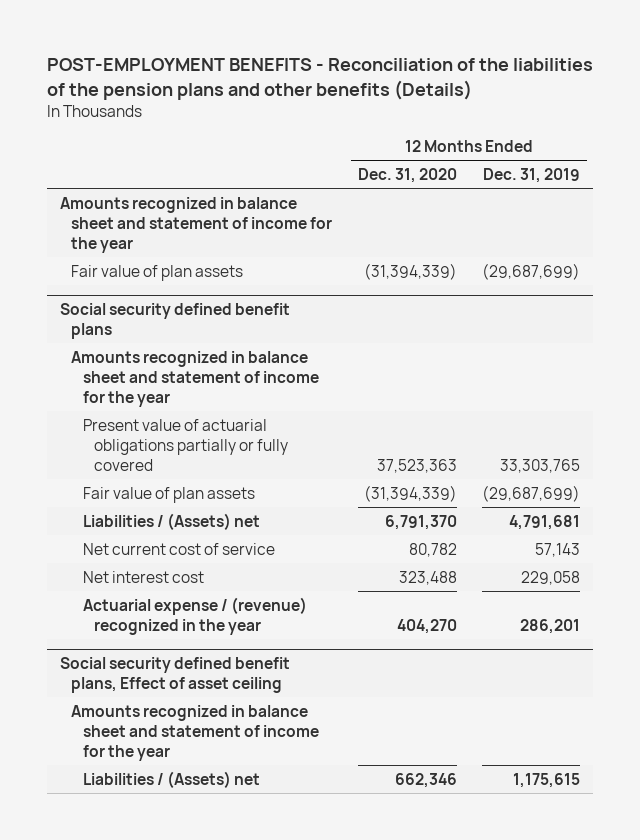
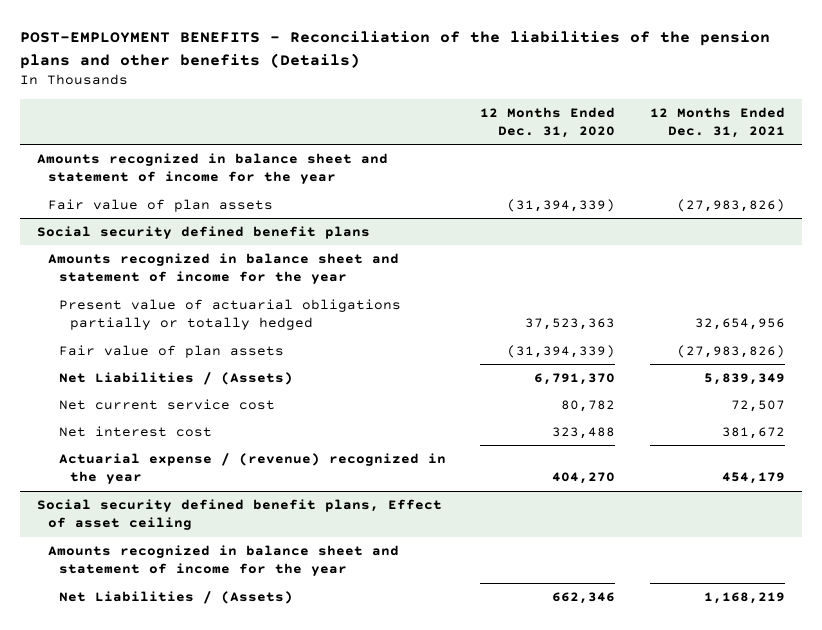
- | 12 Months Ended Dec. 31, 2020 | 12 Months Ended Dec. 31, 2019
+ | 12 Months Ended Dec. 31, 2020 | 12 Months Ended Dec. 31, 2021
@ Social security defined benefit plans
- Present value of actuarial obligations partially or fully covered | 37,523,363 | 33,303,765
+ Present value of actuarial obligations partially or totally hedged | 37,523,363 | 32,654,956
- Liabilities / (Assets) net | 6,791,370 | 4,791,681
- Net current cost of service | 80,782 | 57,143
+ Net Liabilities / (Assets) | 6,791,370 | 5,839,349
+ Net current service cost | 80,782 | 72,507
@ Social security defined benefit plans, Effect of asset ceiling
- Liabilities / (Assets) net | 662,346 | 1,175,615
+ Net Liabilities / (Assets) | 662,346 | 1,168,219

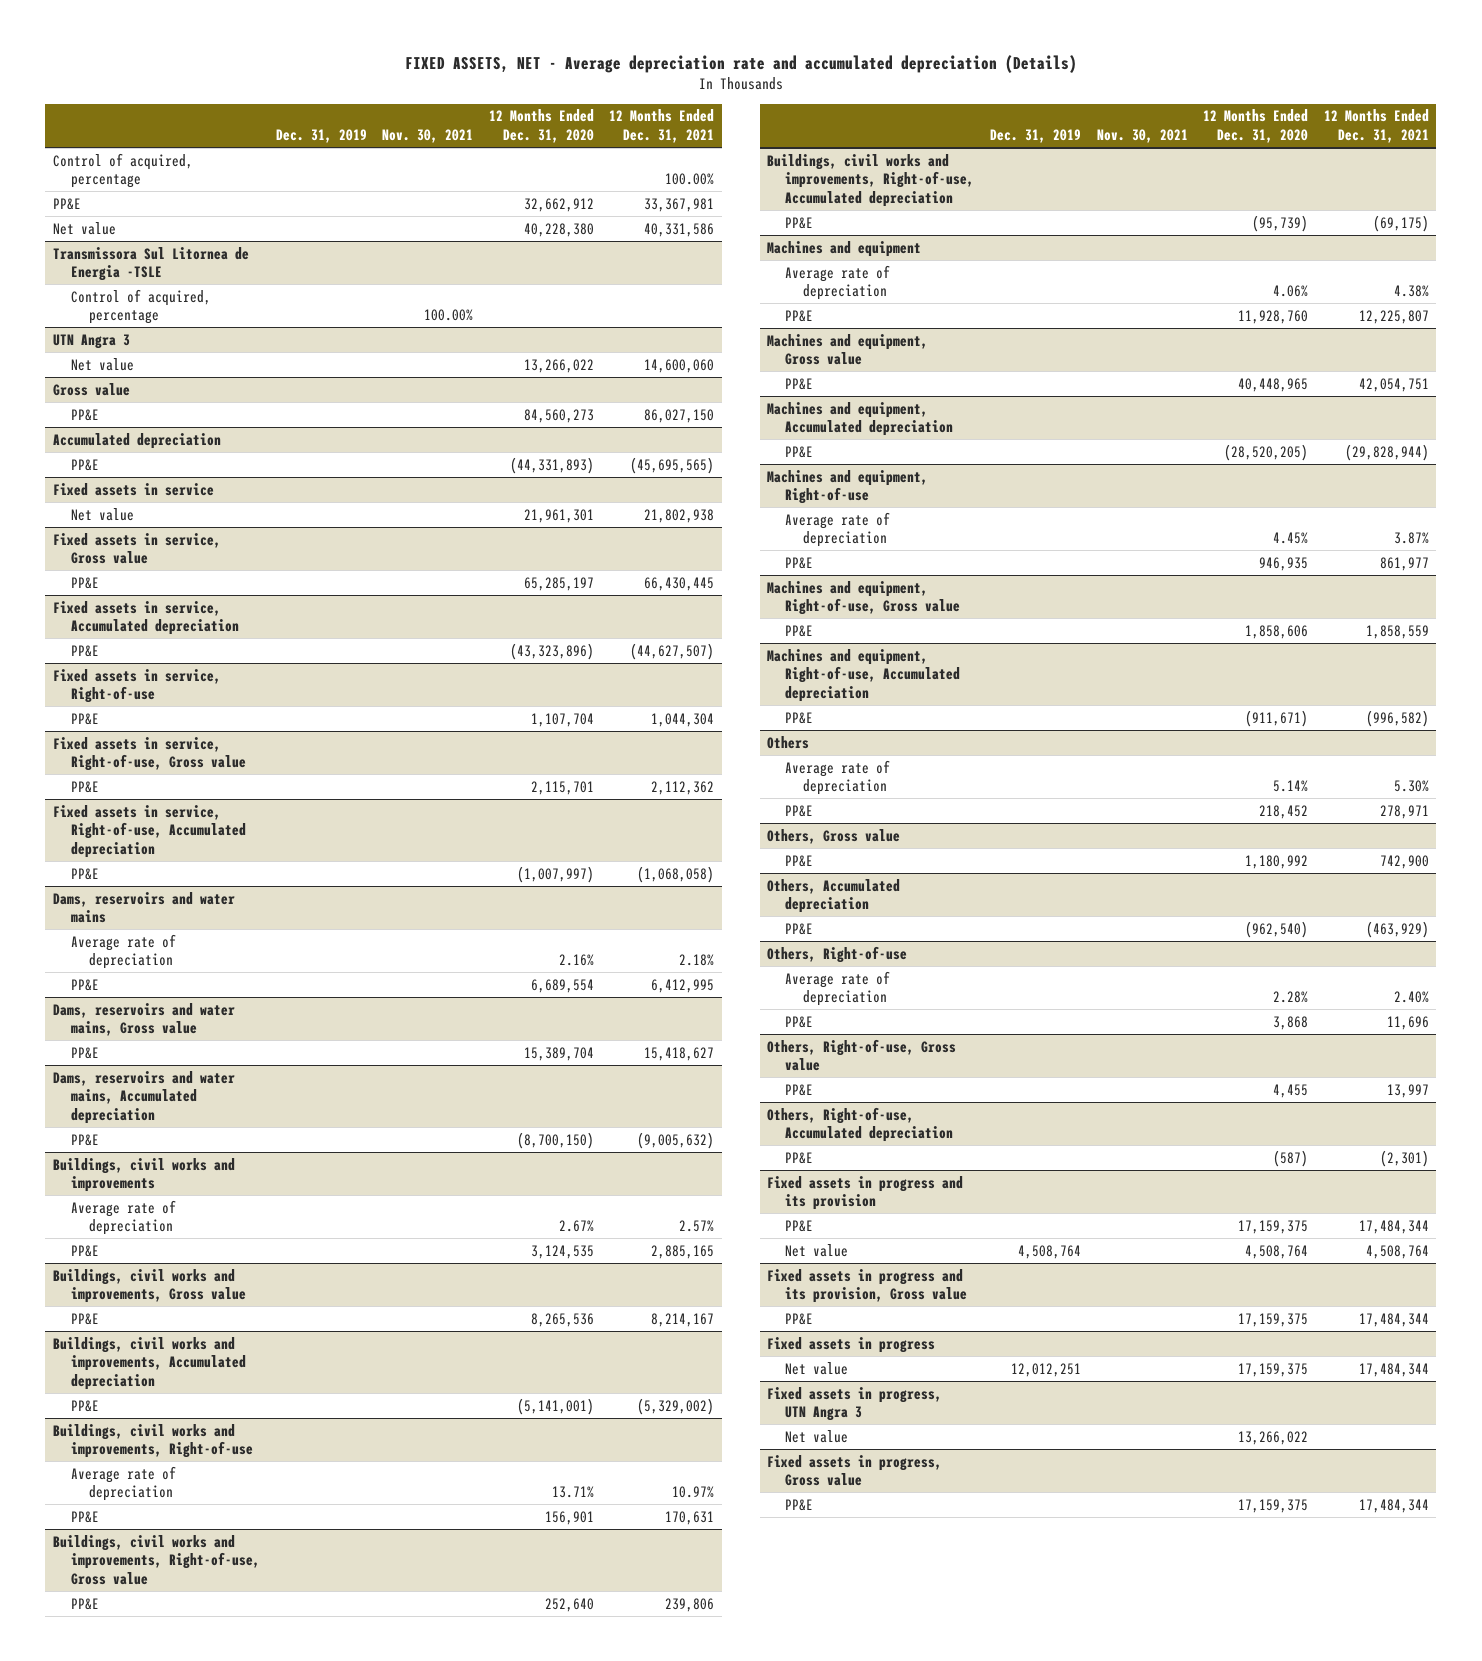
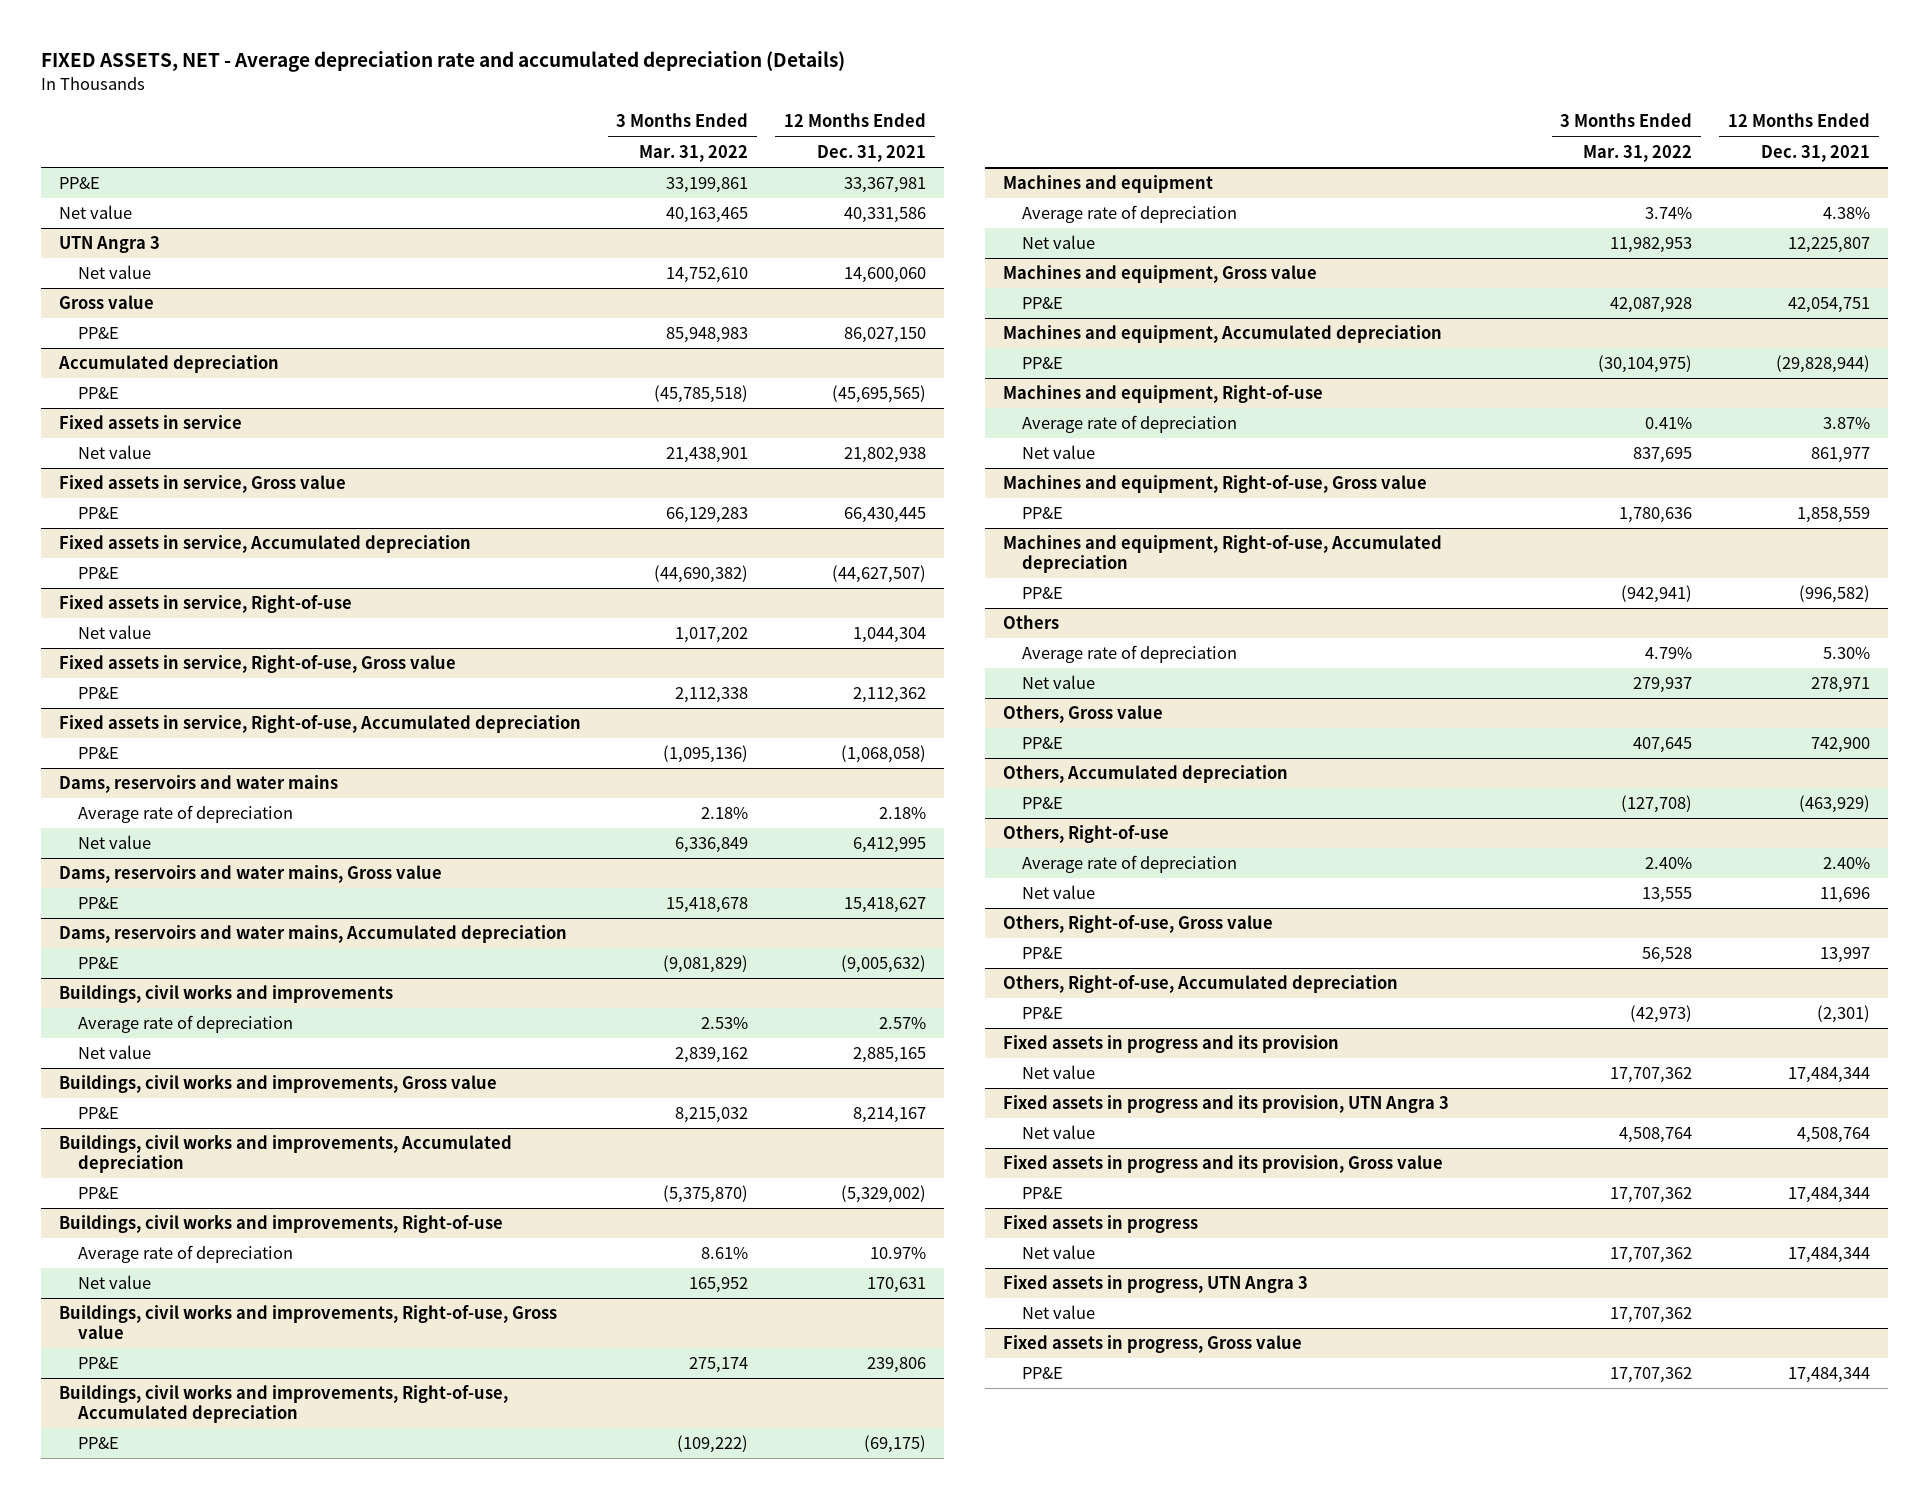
- | Dec. 31, 2019 | Nov. 30, 2021 | 12 Months Ended Dec. 31, 2020 | 12 Months Ended Dec. 31, 2021
+ | 3 Months Ended Mar. 31, 2022 | 12 Months Ended Dec. 31, 2021
- Control of acquired, percentage | | | | 100.00%
- Transmissora Sul Litornea de Energia -TSLE
- Control of acquired, percentage | | 100.00% | |
@ Fixed assets in service, Right-of-use
- PP&E | | | 1,107,704 | 1,044,304
+ Net value | 1,017,202 | 1,044,304
@ Dams, reservoirs and water mains
- PP&E | | | 6,689,554 | 6,412,995
+ Net value | 6,336,849 | 6,412,995
@ Buildings, civil works and improvements
- PP&E | | | 3,124,535 | 2,885,165
+ Net value | 2,839,162 | 2,885,165
@ Buildings, civil works and improvements, Right-of-use
- PP&E | | | 156,901 | 170,631
+ Net value | 165,952 | 170,631
@ Machines and equipment
- PP&E | | | 11,928,760 | 12,225,807
+ Net value | 11,982,953 | 12,225,807
@ Machines and equipment, Right-of-use
- PP&E | | | 946,935 | 861,977
+ Net value | 837,695 | 861,977
@ Others
- PP&E | | | 218,452 | 278,971
+ Net value | 279,937 | 278,971
@ Others, Right-of-use
- PP&E | | | 3,868 | 11,696
+ Net value | 13,555 | 11,696
@ Fixed assets in progress and its provision
- PP&E | | | 17,159,375 | 17,484,344
+ Net value | 17,707,362 | 17,484,344
+ Fixed assets in progress and its provision, UTN Angra 3

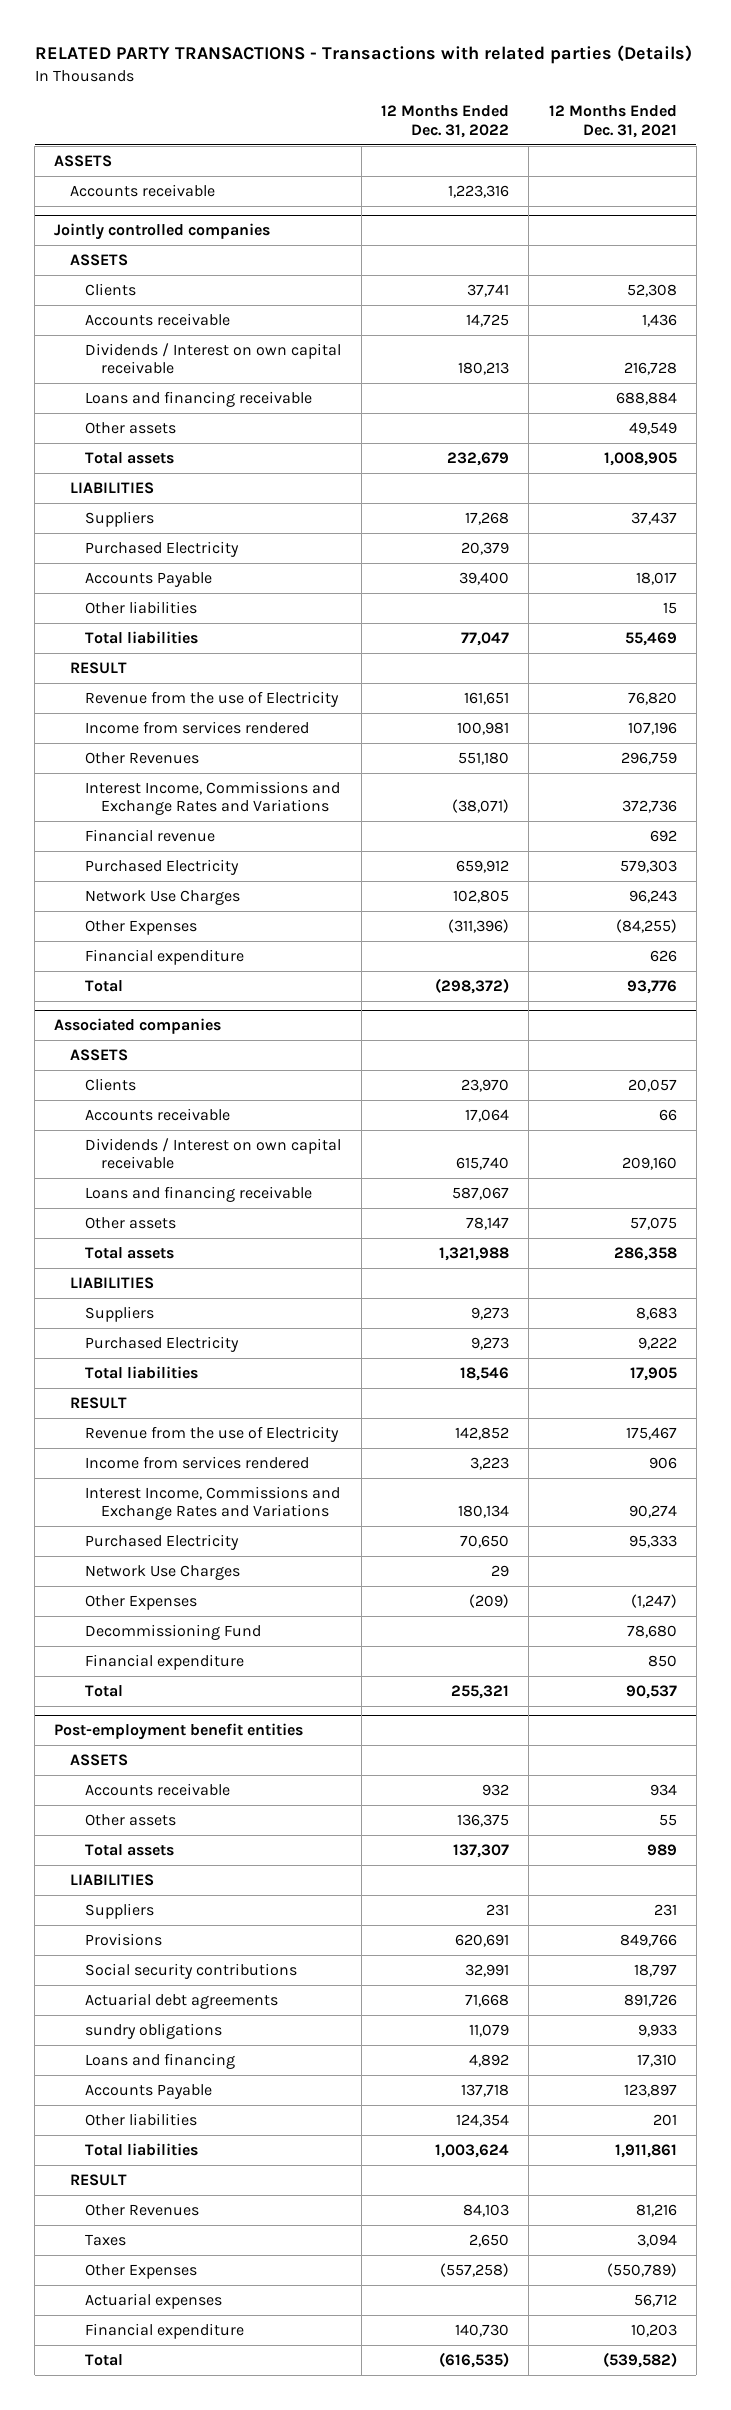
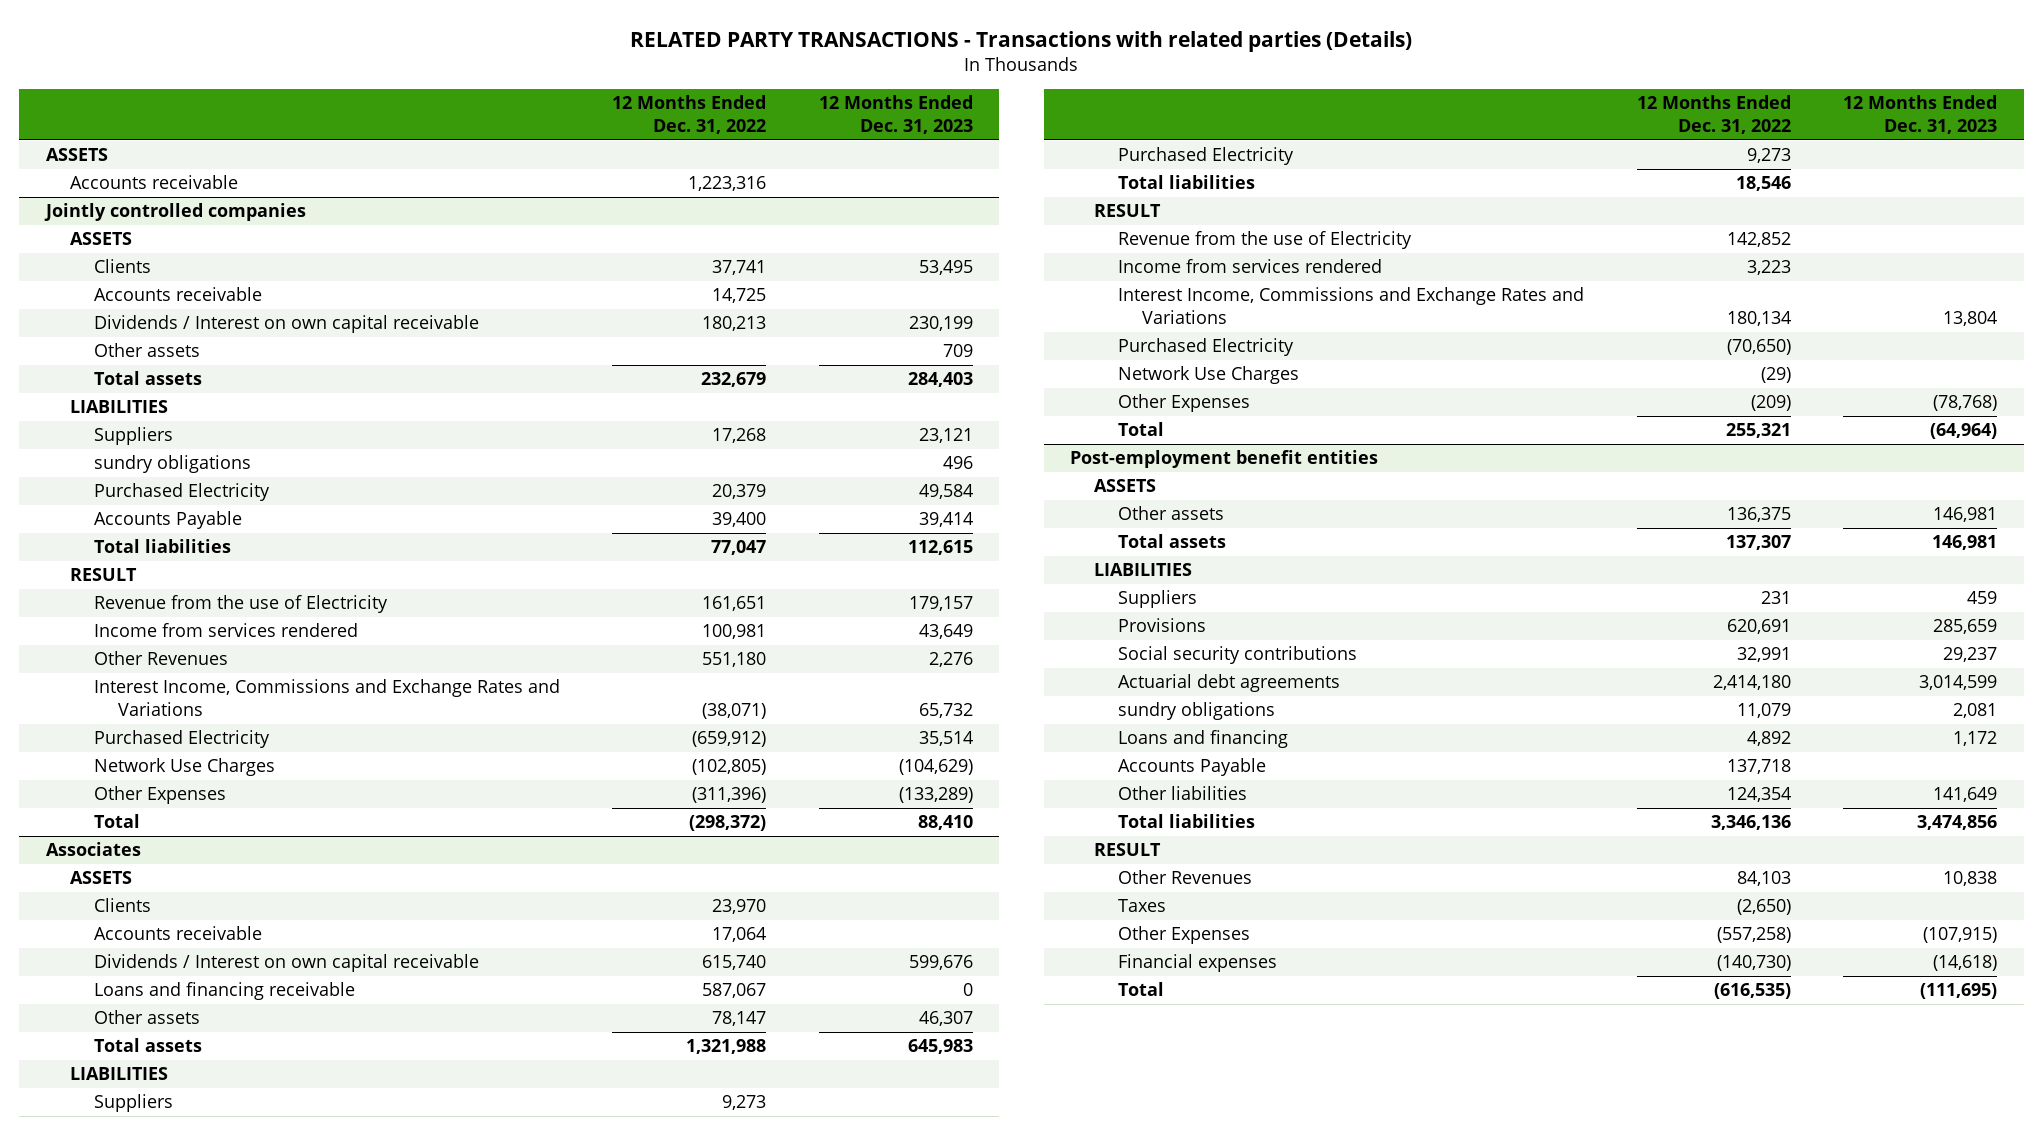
- | 12 Months Ended Dec. 31, 2022 | 12 Months Ended Dec. 31, 2021
+ | 12 Months Ended Dec. 31, 2022 | 12 Months Ended Dec. 31, 2023
@ Jointly controlled companies
- Loans and financing receivable | | 688,884
+ sundry obligations | | 496
- Other liabilities | | 15
- Financial revenue | | 692
- Purchased Electricity | 659,912 | 579,303
- Network Use Charges | 102,805 | 96,243
+ Purchased Electricity | (659,912) | 35,514
+ Network Use Charges | (102,805) | (104,629)
- Financial expenditure | | 626
- Associated companies
+ Associates
- Purchased Electricity | 70,650 | 95,333
- Network Use Charges | 29 |
+ Purchased Electricity | (70,650) |
+ Network Use Charges | (29) |
- Decommissioning Fund | | 78,680
- Financial expenditure | | 850
@ Post-employment benefit entities
- Accounts receivable | 932 | 934
- Actuarial debt agreements | 71,668 | 891,726
+ Actuarial debt agreements | 2,414,180 | 3,014,599
- Total liabilities | 1,003,624 | 1,911,861
+ Total liabilities | 3,346,136 | 3,474,856
- Taxes | 2,650 | 3,094
+ Taxes | (2,650) |
- Actuarial expenses | | 56,712
- Financial expenditure | 140,730 | 10,203
+ Financial expenses | (140,730) | (14,618)

